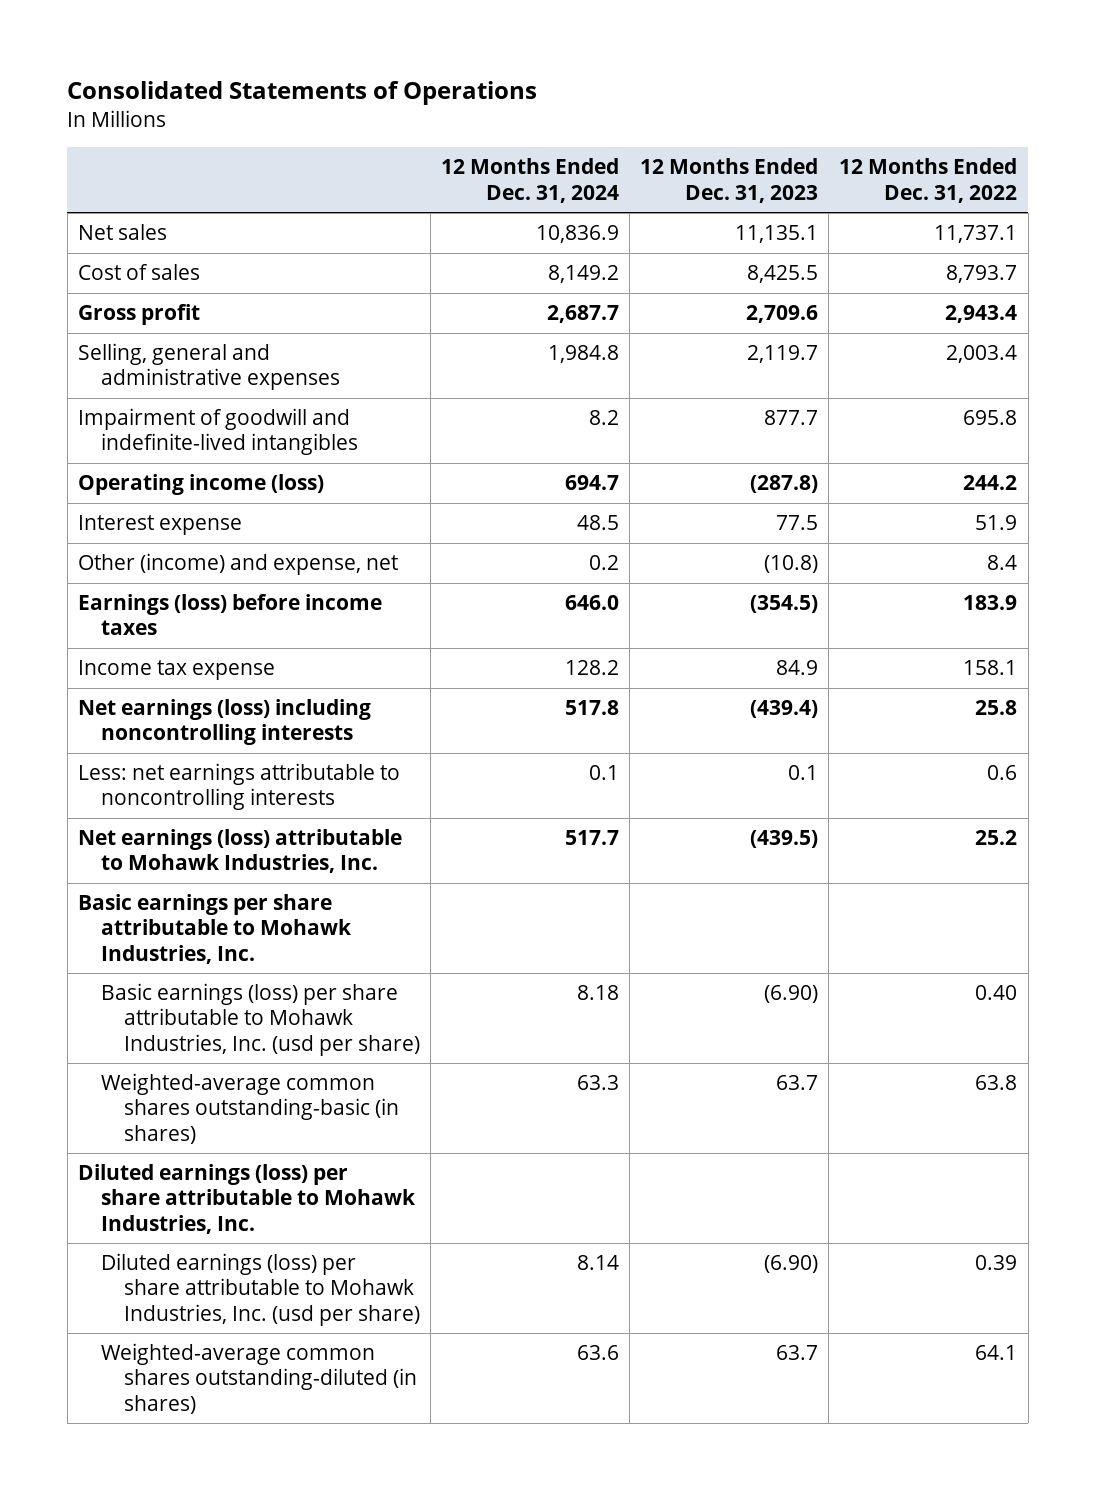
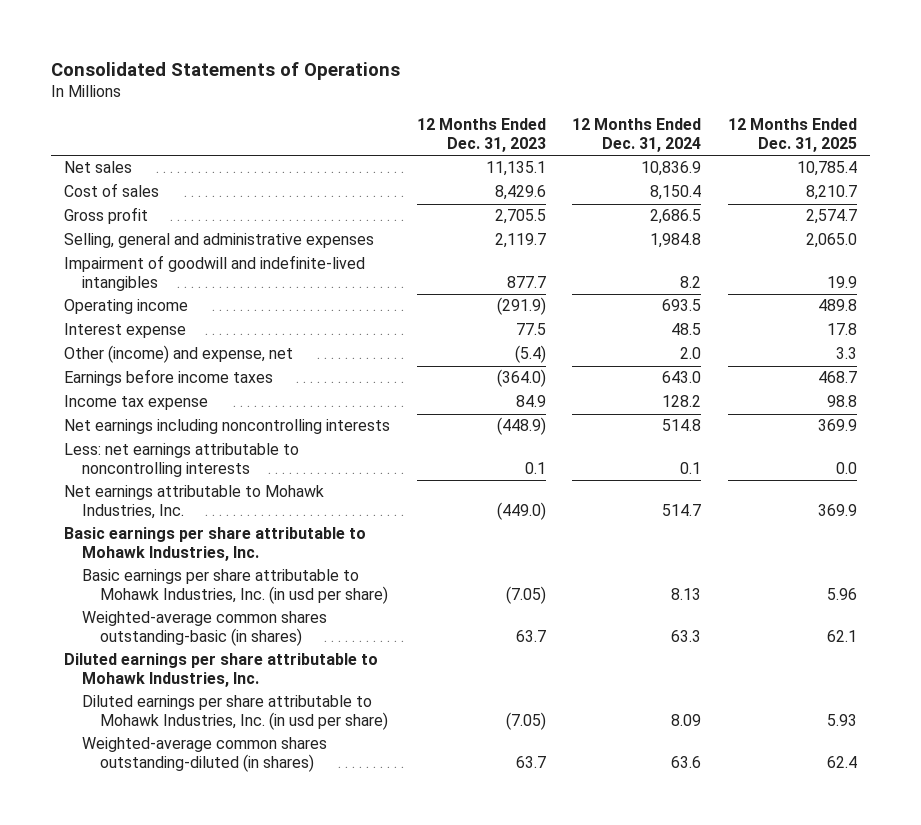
- | 12 Months Ended Dec. 31, 2024 | 12 Months Ended Dec. 31, 2023 | 12 Months Ended Dec. 31, 2022
+ | 12 Months Ended Dec. 31, 2023 | 12 Months Ended Dec. 31, 2024 | 12 Months Ended Dec. 31, 2025
- Cost of sales | 8,149.2 | 8,425.5 | 8,793.7
- Gross profit | 2,687.7 | 2,709.6 | 2,943.4
+ Cost of sales | 8,429.6 | 8,150.4 | 8,210.7
+ Gross profit | 2,705.5 | 2,686.5 | 2,574.7
- Operating income (loss) | 694.7 | (287.8) | 244.2
+ Operating income | (291.9) | 693.5 | 489.8
- Other (income) and expense, net | 0.2 | (10.8) | 8.4
- Earnings (loss) before income taxes | 646.0 | (354.5) | 183.9
+ Other (income) and expense, net | (5.4) | 2.0 | 3.3
+ Earnings before income taxes | (364.0) | 643.0 | 468.7
- Net earnings (loss) including noncontrolling interests | 517.8 | (439.4) | 25.8
+ Net earnings including noncontrolling interests | (448.9) | 514.8 | 369.9
- Net earnings (loss) attributable to Mohawk Industries, Inc. | 517.7 | (439.5) | 25.2
+ Net earnings attributable to Mohawk Industries, Inc. | (449.0) | 514.7 | 369.9
- Basic earnings (loss) per share attributable to Mohawk Industries, Inc. (usd per share) | 8.18 | (6.90) | 0.40
+ Basic earnings per share attributable to Mohawk Industries, Inc. (in usd per share) | (7.05) | 8.13 | 5.96
- Diluted earnings (loss) per share attributable to Mohawk Industries, Inc.
- Diluted earnings (loss) per share attributable to Mohawk Industries, Inc. (usd per share) | 8.14 | (6.90) | 0.39
+ Diluted earnings per share attributable to Mohawk Industries, Inc.
+ Diluted earnings per share attributable to Mohawk Industries, Inc. (in usd per share) | (7.05) | 8.09 | 5.93

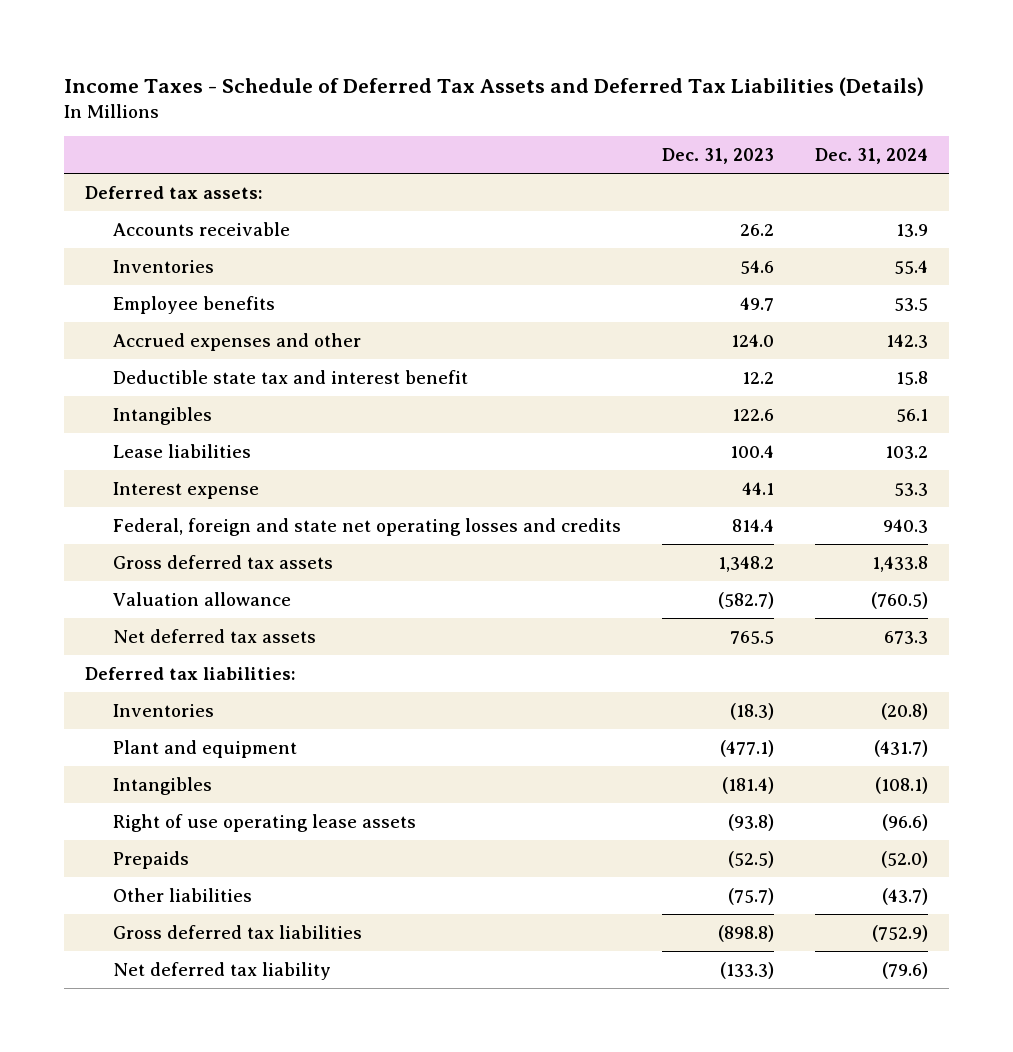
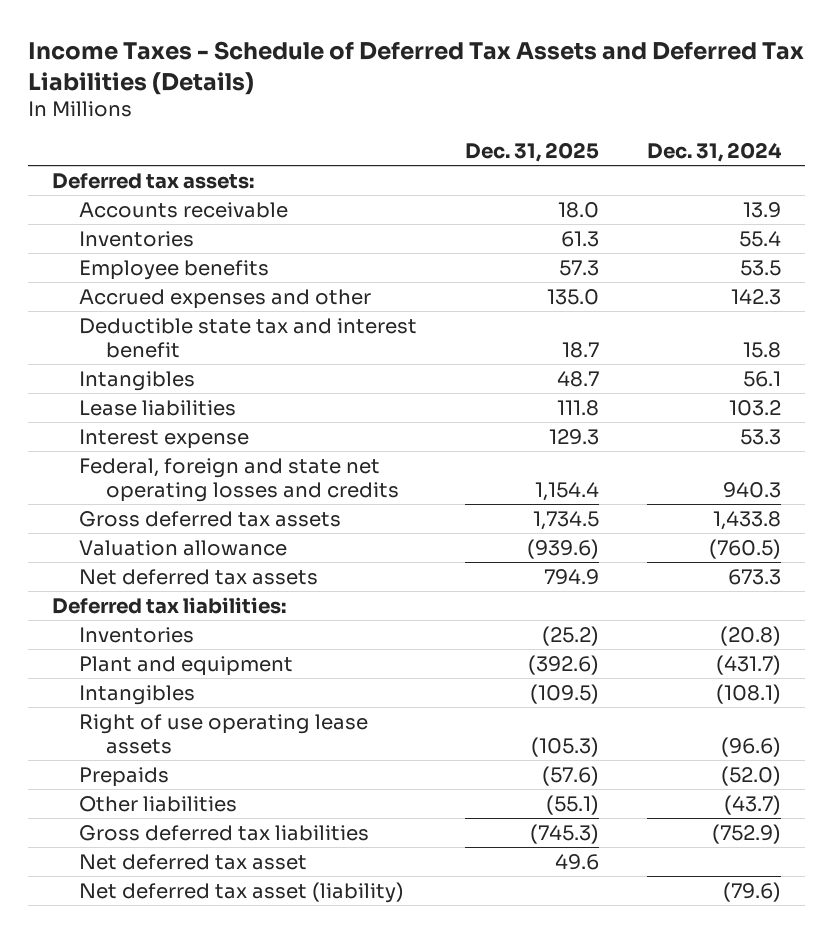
- | Dec. 31, 2023 | Dec. 31, 2024
+ | Dec. 31, 2025 | Dec. 31, 2024
- Net deferred tax liability | (133.3) | (79.6)
+ Net deferred tax asset | 49.6 |
+ Net deferred tax asset (liability) | | (79.6)

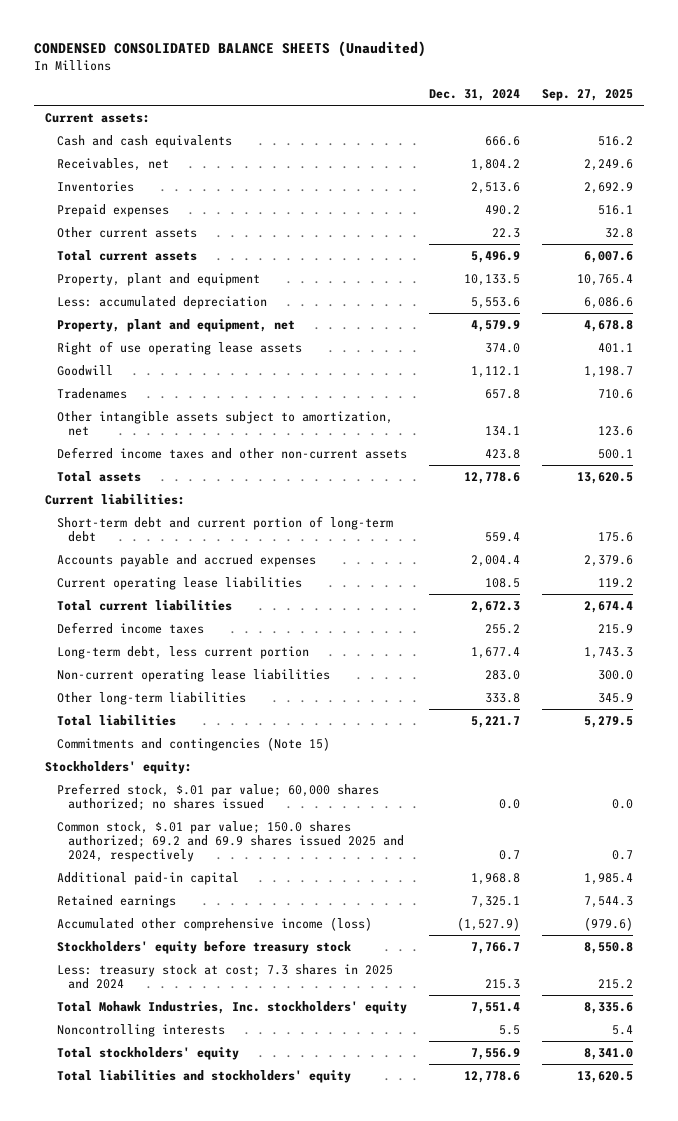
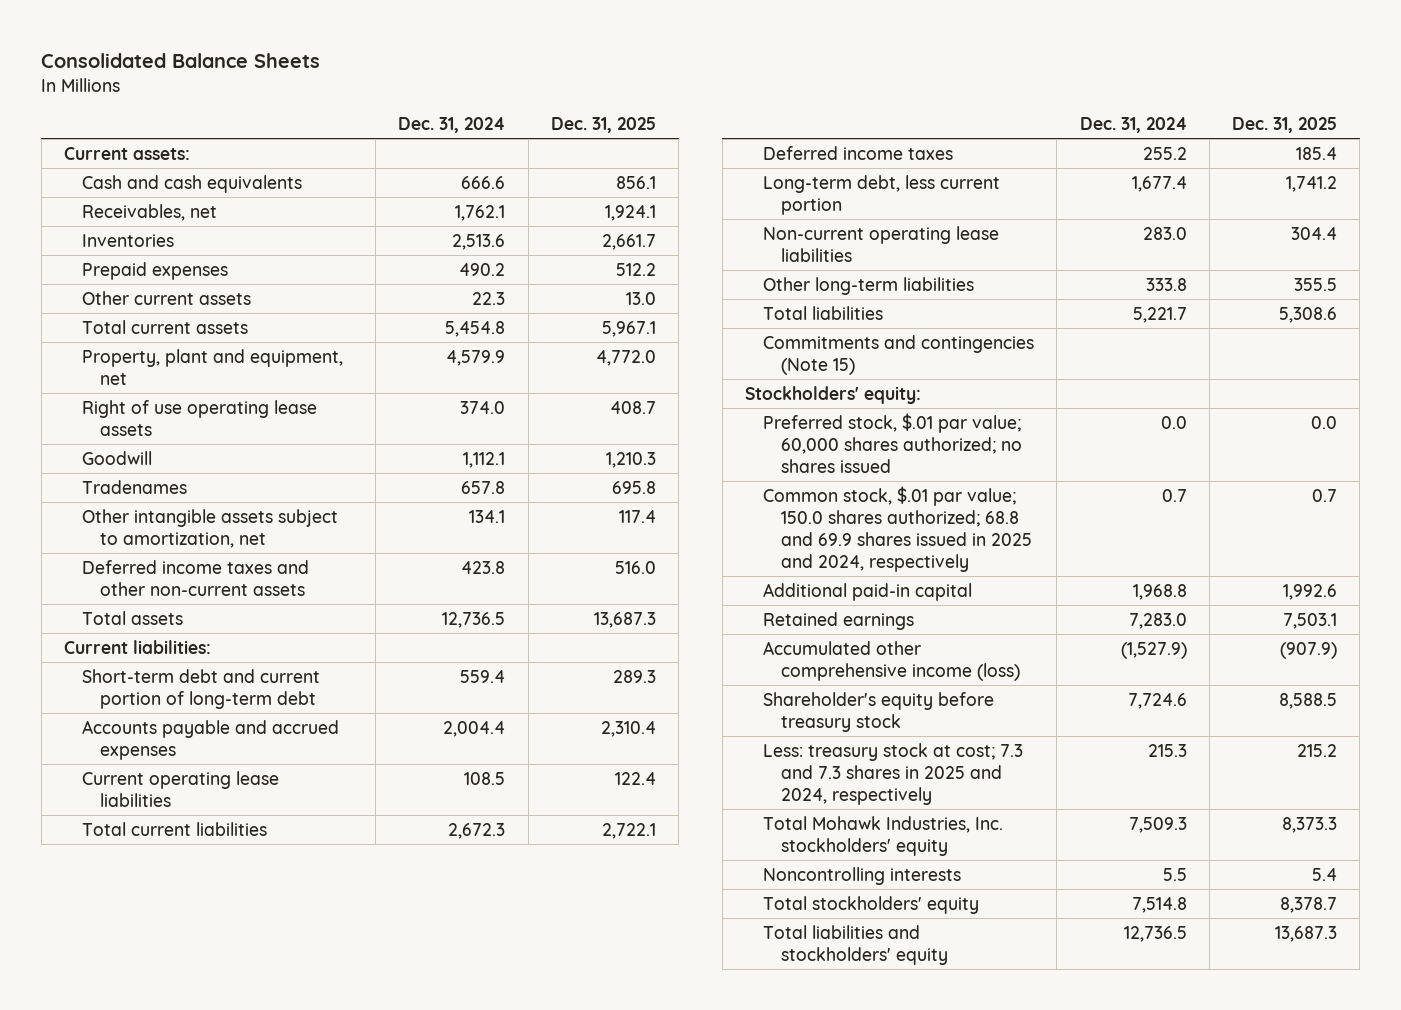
- CONDENSED CONSOLIDATED BALANCE SHEETS (Unaudited)
+ Consolidated Balance Sheets
- | Dec. 31, 2024 | Sep. 27, 2025
+ | Dec. 31, 2024 | Dec. 31, 2025
- Receivables, net | 1,804.2 | 2,249.6
+ Receivables, net | 1,762.1 | 1,924.1
- Total current assets | 5,496.9 | 6,007.6
- Property, plant and equipment | 10,133.5 | 10,765.4
- Less: accumulated depreciation | 5,553.6 | 6,086.6
+ Total current assets | 5,454.8 | 5,967.1
- Total assets | 12,778.6 | 13,620.5
+ Total assets | 12,736.5 | 13,687.3
- Common stock, $.01 par value; 150.0 shares authorized; 69.2 and 69.9 shares issued 2025 and 2024, respectively | 0.7 | 0.7
+ Common stock, $.01 par value; 150.0 shares authorized; 68.8 and 69.9 shares issued in 2025 and 2024, respectively | 0.7 | 0.7
- Retained earnings | 7,325.1 | 7,544.3
+ Retained earnings | 7,283.0 | 7,503.1
- Stockholders' equity before treasury stock | 7,766.7 | 8,550.8
- Less: treasury stock at cost; 7.3 shares in 2025 and 2024 | 215.3 | 215.2
- Total Mohawk Industries, Inc. stockholders' equity | 7,551.4 | 8,335.6
+ Shareholder's equity before treasury stock | 7,724.6 | 8,588.5
+ Less: treasury stock at cost; 7.3 and 7.3 shares in 2025 and 2024, respectively | 215.3 | 215.2
+ Total Mohawk Industries, Inc. stockholders' equity | 7,509.3 | 8,373.3
- Total stockholders' equity | 7,556.9 | 8,341.0
- Total liabilities and stockholders' equity | 12,778.6 | 13,620.5
+ Total stockholders' equity | 7,514.8 | 8,378.7
+ Total liabilities and stockholders' equity | 12,736.5 | 13,687.3

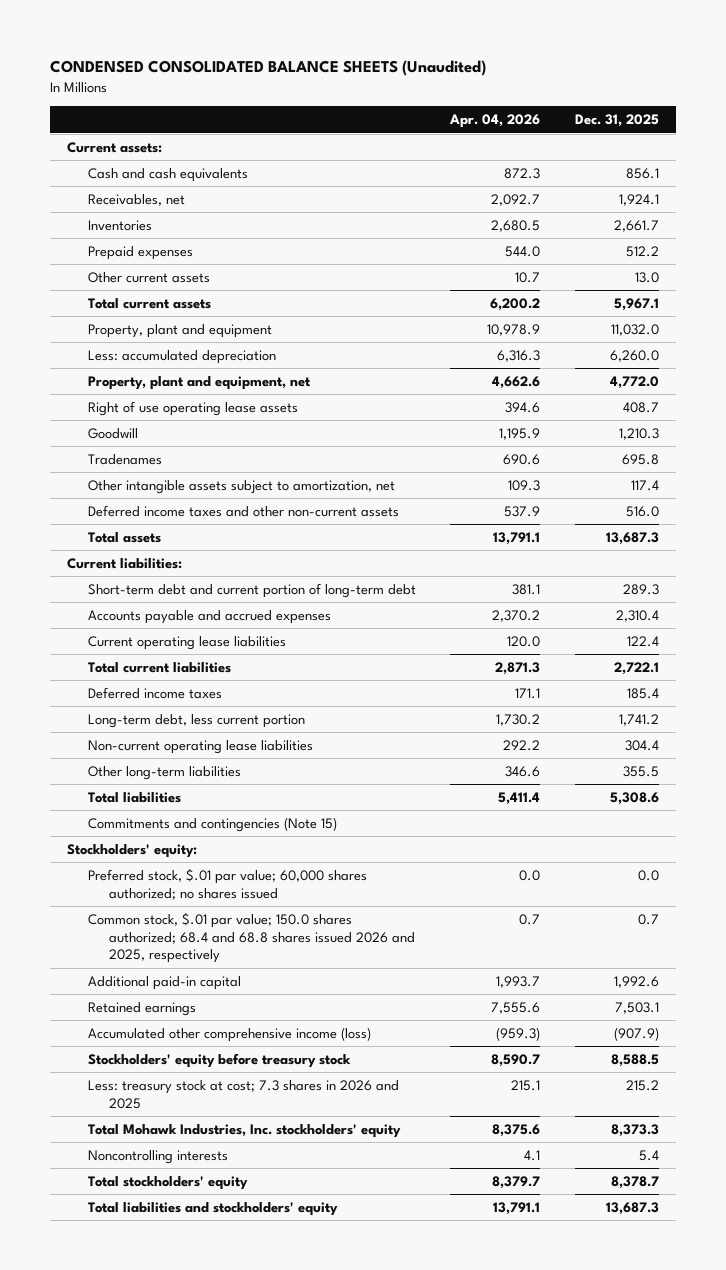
- Consolidated Balance Sheets
+ CONDENSED CONSOLIDATED BALANCE SHEETS (Unaudited)
- | Dec. 31, 2024 | Dec. 31, 2025
+ | Apr. 04, 2026 | Dec. 31, 2025
+ Property, plant and equipment | 10,978.9 | 11,032.0
+ Less: accumulated depreciation | 6,316.3 | 6,260.0
- Common stock, $.01 par value; 150.0 shares authorized; 68.8 and 69.9 shares issued in 2025 and 2024, respectively | 0.7 | 0.7
+ Common stock, $.01 par value; 150.0 shares authorized; 68.4 and 68.8 shares issued 2026 and 2025, respectively | 0.7 | 0.7
- Shareholder's equity before treasury stock | 7,724.6 | 8,588.5
- Less: treasury stock at cost; 7.3 and 7.3 shares in 2025 and 2024, respectively | 215.3 | 215.2
+ Stockholders' equity before treasury stock | 8,590.7 | 8,588.5
+ Less: treasury stock at cost; 7.3 shares in 2026 and 2025 | 215.1 | 215.2

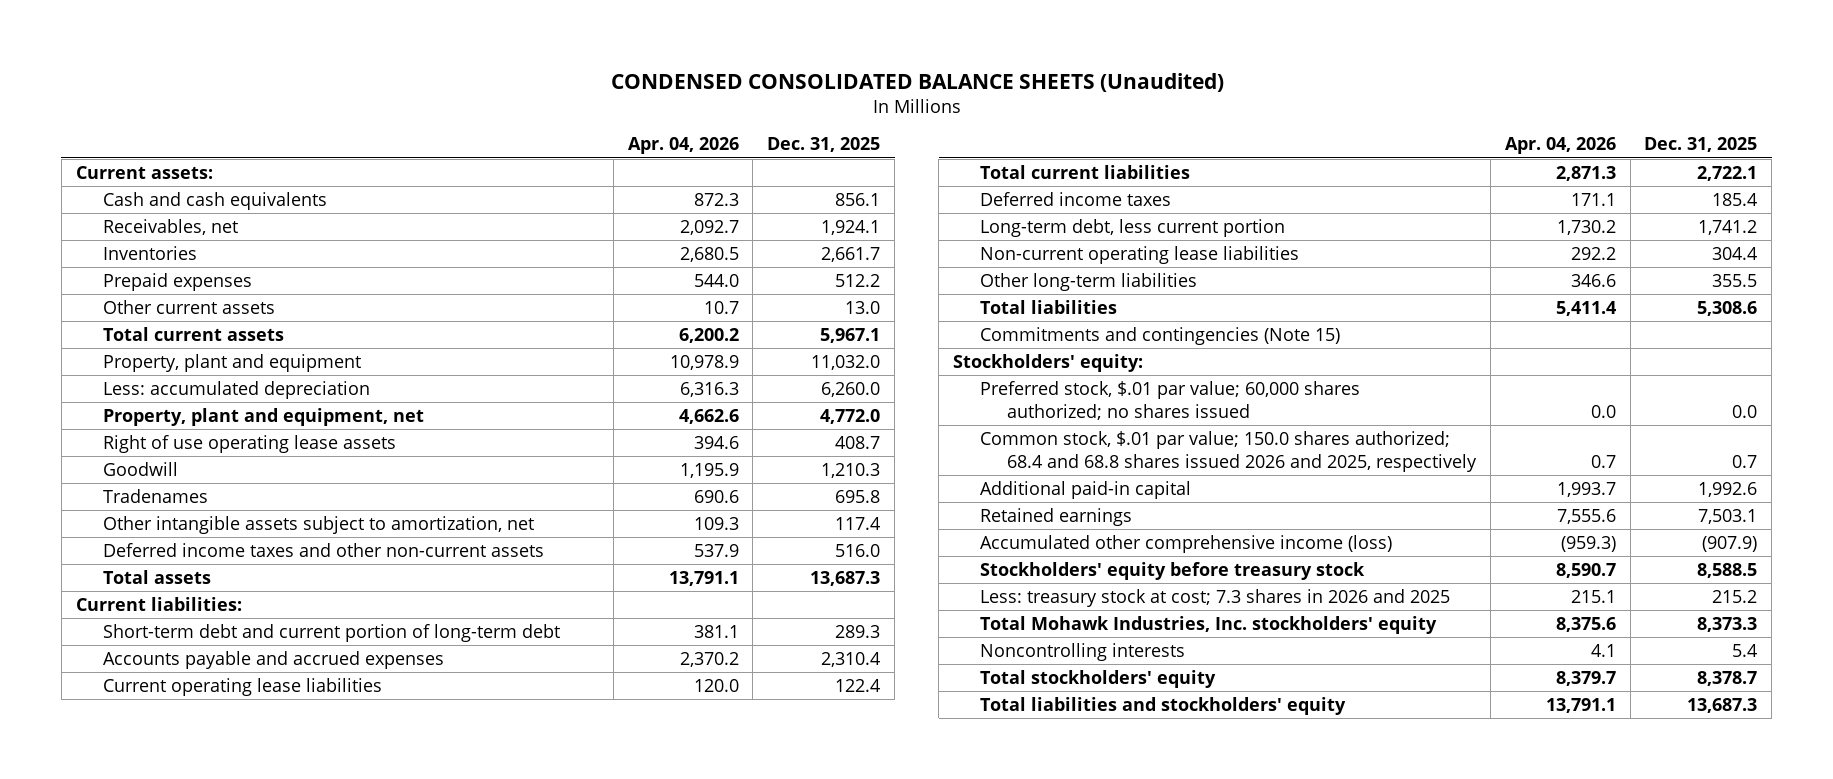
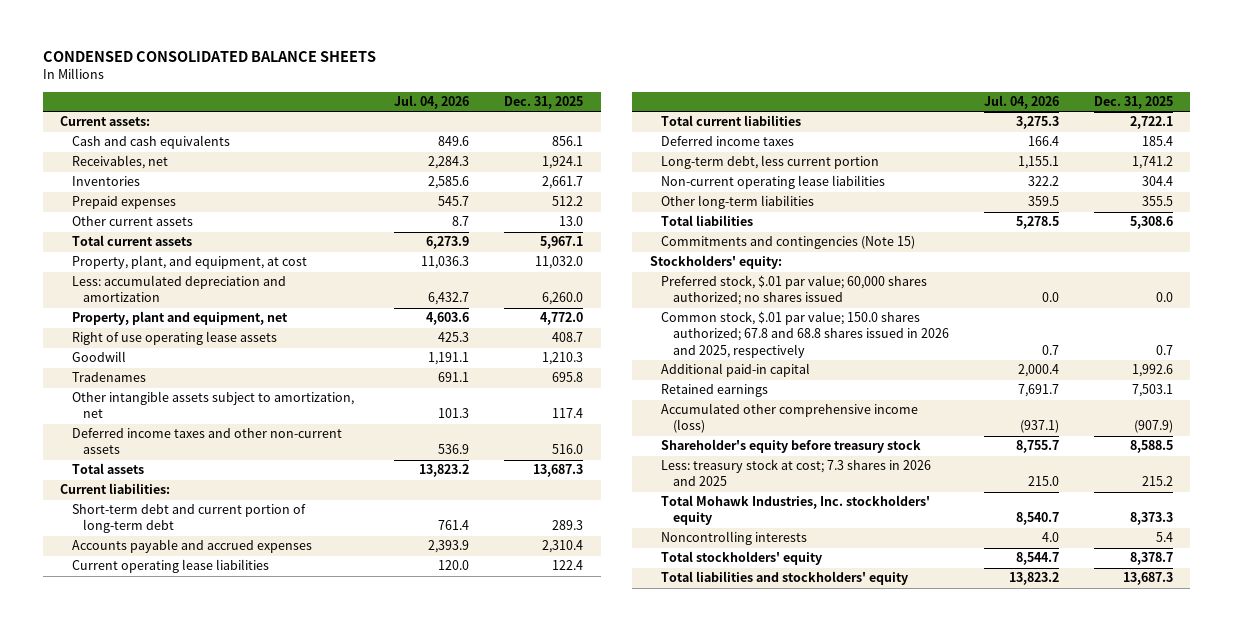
- CONDENSED CONSOLIDATED BALANCE SHEETS (Unaudited)
+ CONDENSED CONSOLIDATED BALANCE SHEETS
- | Apr. 04, 2026 | Dec. 31, 2025
+ | Jul. 04, 2026 | Dec. 31, 2025
- Property, plant and equipment | 10,978.9 | 11,032.0
- Less: accumulated depreciation | 6,316.3 | 6,260.0
+ Property, plant, and equipment, at cost | 11,036.3 | 11,032.0
+ Less: accumulated depreciation and amortization | 6,432.7 | 6,260.0
- Common stock, $.01 par value; 150.0 shares authorized; 68.4 and 68.8 shares issued 2026 and 2025, respectively | 0.7 | 0.7
+ Common stock, $.01 par value; 150.0 shares authorized; 67.8 and 68.8 shares issued in 2026 and 2025, respectively | 0.7 | 0.7
- Stockholders' equity before treasury stock | 8,590.7 | 8,588.5
+ Shareholder's equity before treasury stock | 8,755.7 | 8,588.5

